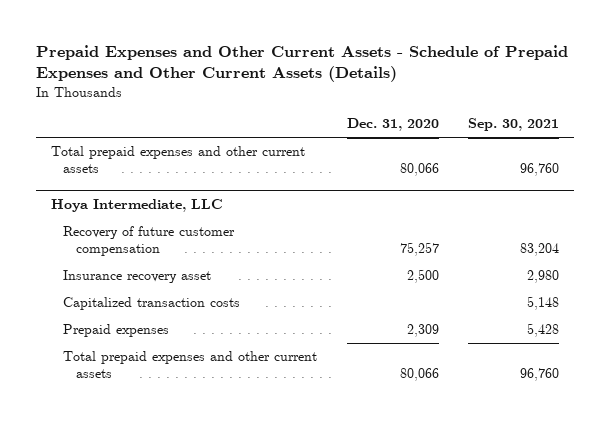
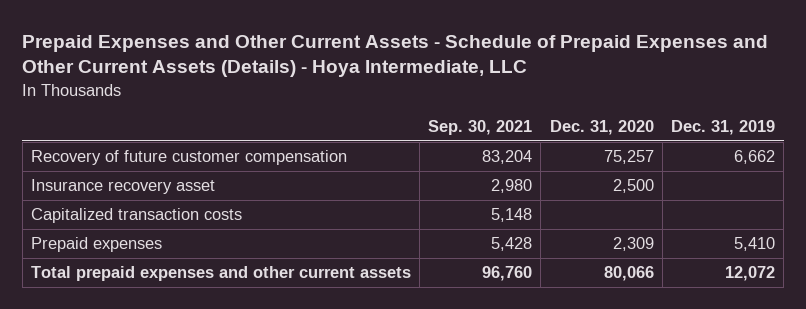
- Prepaid Expenses and Other Current Assets - Schedule of Prepaid Expenses and Other Current Assets (Details)
+ Prepaid Expenses and Other Current Assets - Schedule of Prepaid Expenses and Other Current Assets (Details) - Hoya Intermediate, LLC
- | Dec. 31, 2020 | Sep. 30, 2021
+ | Sep. 30, 2021 | Dec. 31, 2020 | Dec. 31, 2019
- Total prepaid expenses and other current assets | 80,066 | 96,760
- Hoya Intermediate, LLC

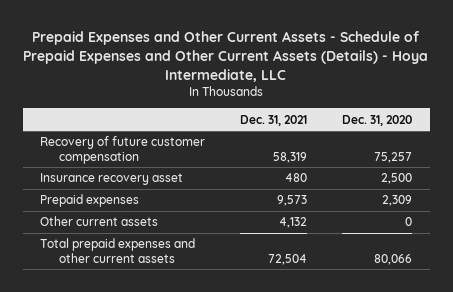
- | Sep. 30, 2021 | Dec. 31, 2020 | Dec. 31, 2019
+ | Dec. 31, 2021 | Dec. 31, 2020
- Capitalized transaction costs | 5,148 | |
+ Other current assets | 4,132 | 0

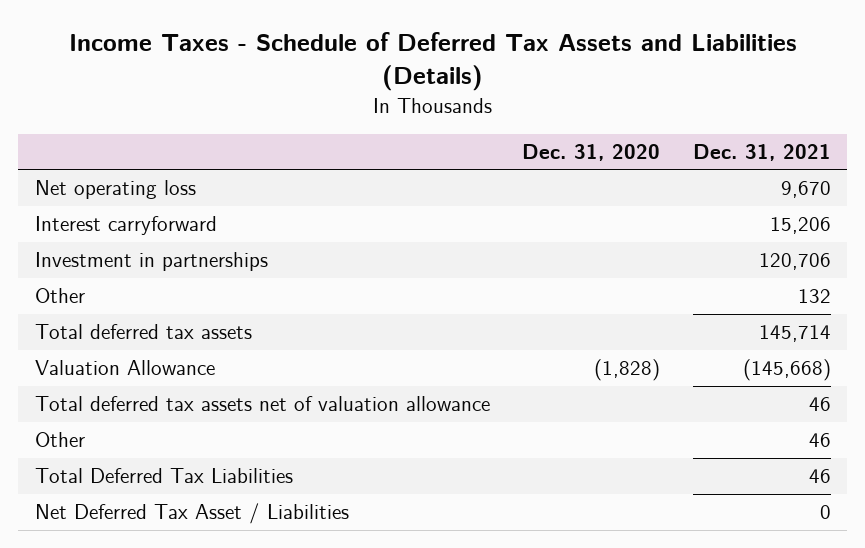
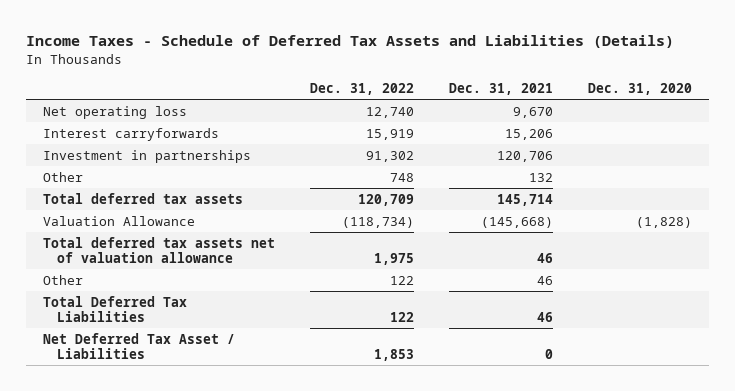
- | Dec. 31, 2020 | Dec. 31, 2021
+ | Dec. 31, 2022 | Dec. 31, 2021 | Dec. 31, 2020
- Interest carryforward | | 15,206
+ Interest carryforwards | 15,919 | 15,206 |

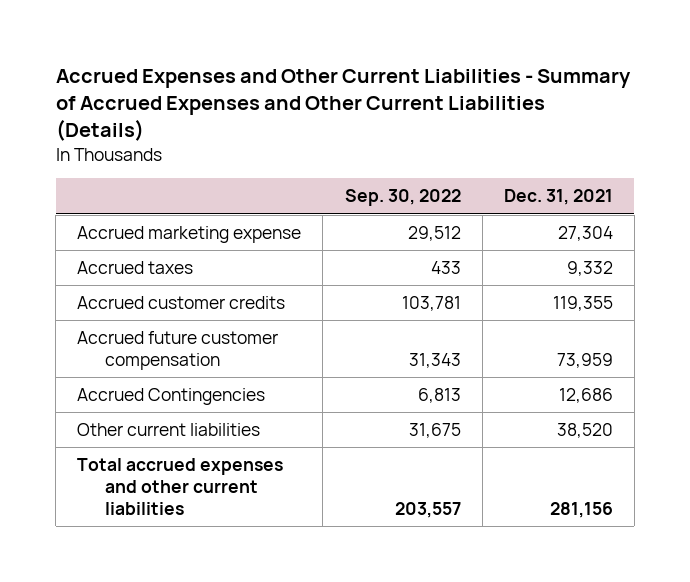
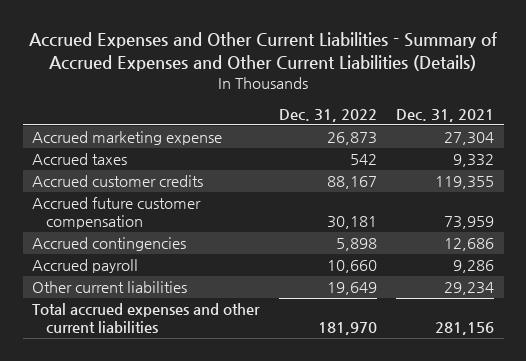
- | Sep. 30, 2022 | Dec. 31, 2021
+ | Dec. 31, 2022 | Dec. 31, 2021
- Accrued Contingencies | 6,813 | 12,686
- Other current liabilities | 31,675 | 38,520
+ Accrued contingencies | 5,898 | 12,686
+ Accrued payroll | 10,660 | 9,286
+ Other current liabilities | 19,649 | 29,234

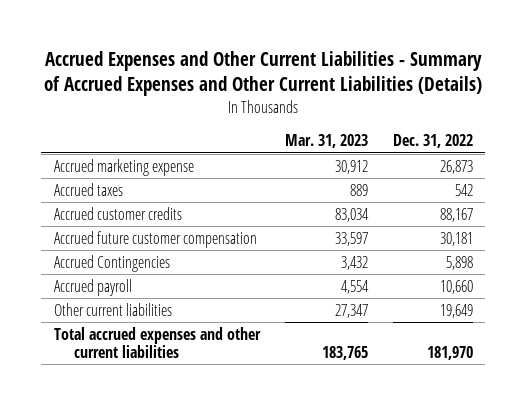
- | Dec. 31, 2022 | Dec. 31, 2021
+ | Mar. 31, 2023 | Dec. 31, 2022
- Accrued contingencies | 5,898 | 12,686
+ Accrued Contingencies | 3,432 | 5,898

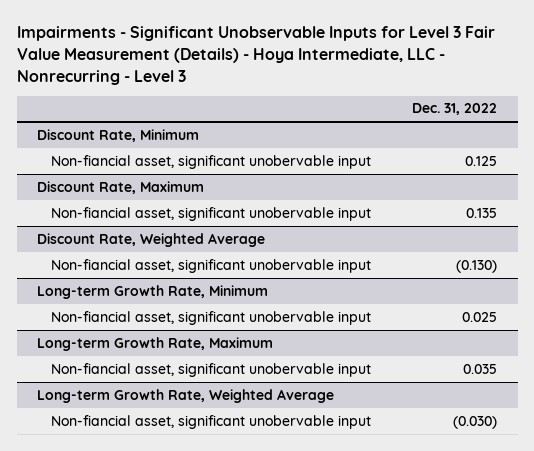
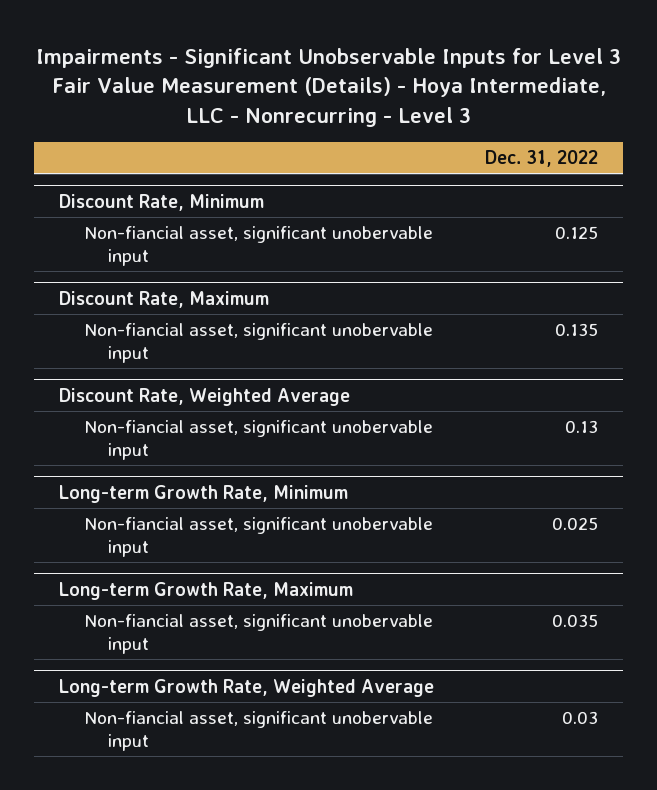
@ Discount Rate, Weighted Average
- Non-fiancial asset, significant unobervable input | (0.130)
+ Non-fiancial asset, significant unobervable input | 0.13
@ Long-term Growth Rate, Weighted Average
- Non-fiancial asset, significant unobervable input | (0.030)
+ Non-fiancial asset, significant unobervable input | 0.03

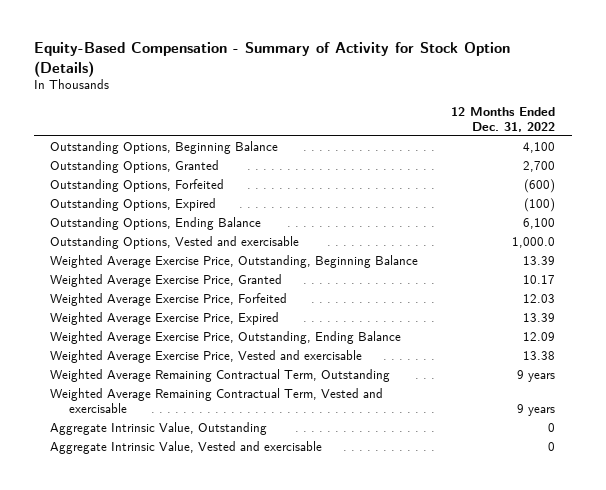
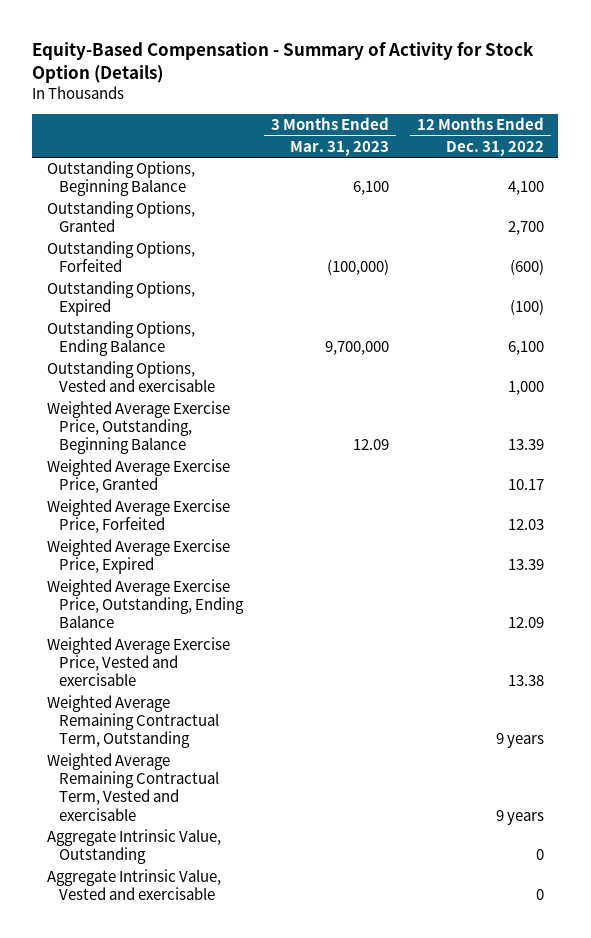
- | 12 Months Ended Dec. 31, 2022
+ | 3 Months Ended Mar. 31, 2023 | 12 Months Ended Dec. 31, 2022
- Outstanding Options, Vested and exercisable | 1,000.0
+ Outstanding Options, Vested and exercisable | | 1,000

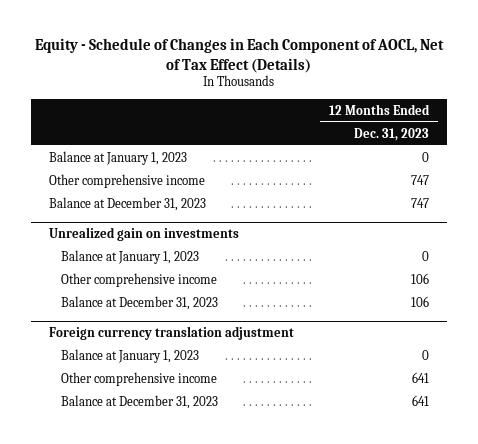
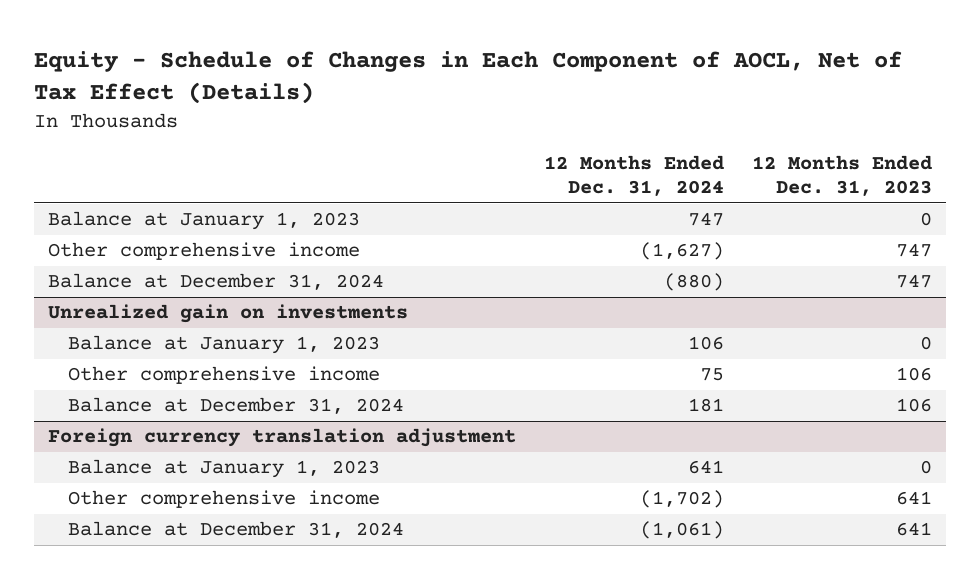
- | 12 Months Ended Dec. 31, 2023
+ | 12 Months Ended Dec. 31, 2024 | 12 Months Ended Dec. 31, 2023
- Balance at December 31, 2023 | 747
+ Balance at December 31, 2024 | (880) | 747
@ Unrealized gain on investments
- Balance at December 31, 2023 | 106
+ Balance at December 31, 2024 | 181 | 106
@ Foreign currency translation adjustment
- Balance at December 31, 2023 | 641
+ Balance at December 31, 2024 | (1,061) | 641

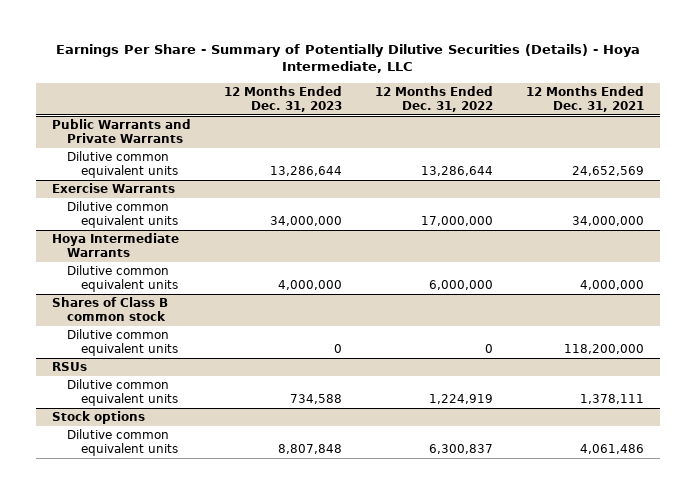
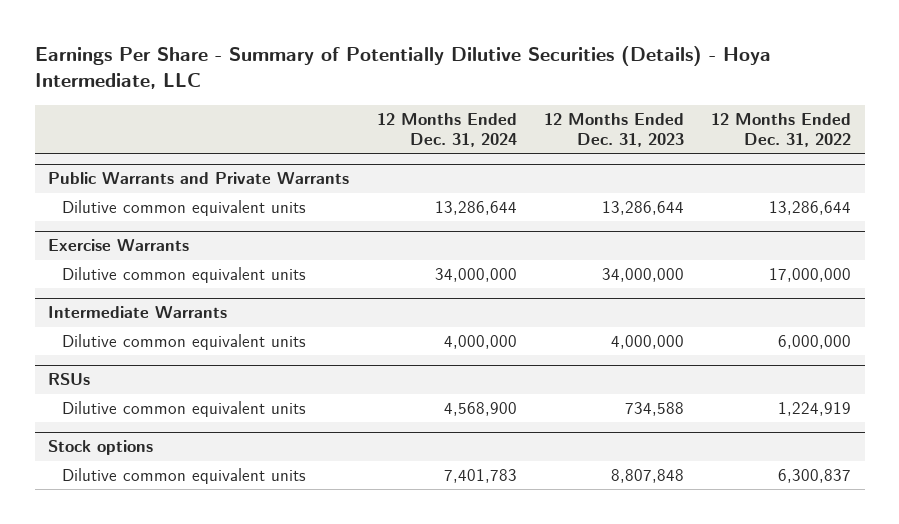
- | 12 Months Ended Dec. 31, 2023 | 12 Months Ended Dec. 31, 2022 | 12 Months Ended Dec. 31, 2021
+ | 12 Months Ended Dec. 31, 2024 | 12 Months Ended Dec. 31, 2023 | 12 Months Ended Dec. 31, 2022
- Hoya Intermediate Warrants
+ Intermediate Warrants
- Shares of Class B common stock
- Dilutive common equivalent units | 0 | 0 | 118,200,000

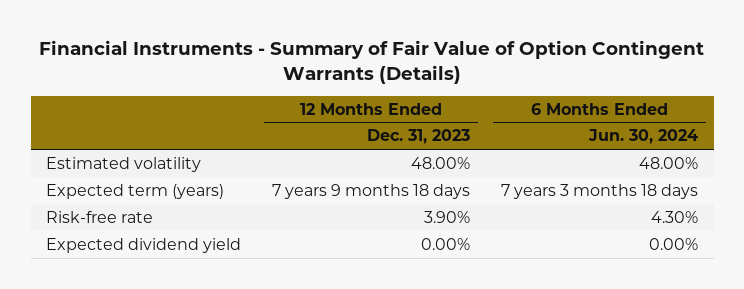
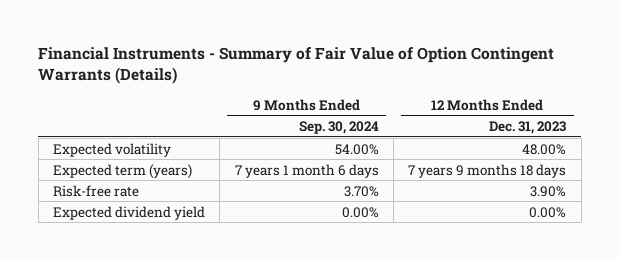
- | 12 Months Ended Dec. 31, 2023 | 6 Months Ended Jun. 30, 2024
+ | 9 Months Ended Sep. 30, 2024 | 12 Months Ended Dec. 31, 2023
- Estimated volatility | 48.00% | 48.00%
+ Expected volatility | 54.00% | 48.00%

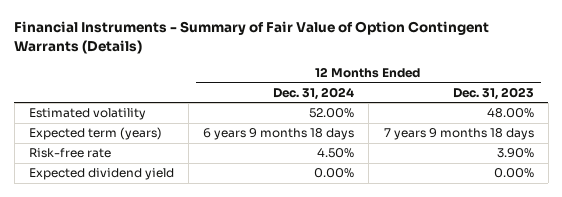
- | 9 Months Ended Sep. 30, 2024 | 12 Months Ended Dec. 31, 2023
+ | 12 Months Ended Dec. 31, 2024 | 12 Months Ended Dec. 31, 2023
- Expected volatility | 54.00% | 48.00%
+ Estimated volatility | 52.00% | 48.00%

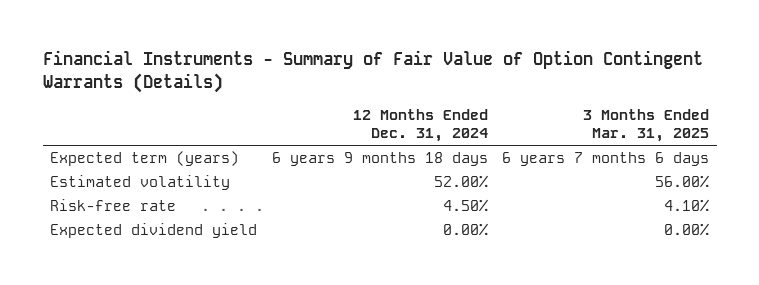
- | 12 Months Ended Dec. 31, 2024 | 12 Months Ended Dec. 31, 2023
+ | 12 Months Ended Dec. 31, 2024 | 3 Months Ended Mar. 31, 2025
moved down: Estimated volatility | 52.00% | 56.00%

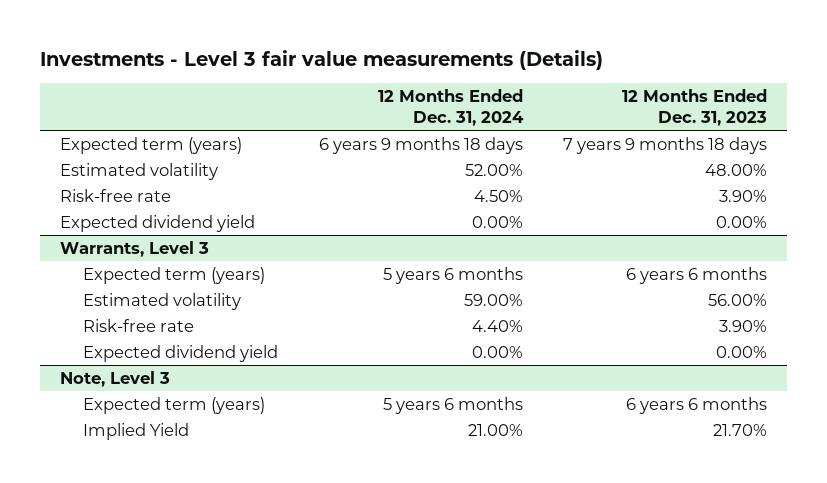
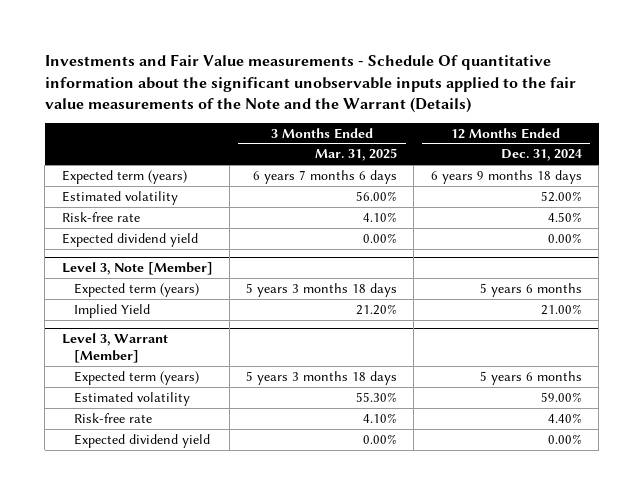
- Investments - Level 3 fair value measurements (Details)
+ Investments and Fair Value measurements - Schedule Of quantitative information about the significant unobservable inputs applied to the fair value measurements of the Note and the Warrant (Details)
- | 12 Months Ended Dec. 31, 2024 | 12 Months Ended Dec. 31, 2023
+ | 3 Months Ended Mar. 31, 2025 | 12 Months Ended Dec. 31, 2024
- Warrants, Level 3
+ Level 3, Note [Member]
+ Implied Yield | 21.20% | 21.00%
+ Level 3, Warrant [Member]
+ Expected term (years) | 5 years 3 months 18 days | 5 years 6 months
- Note, Level 3
- Expected term (years) | 5 years 6 months | 6 years 6 months
- Implied Yield | 21.00% | 21.70%

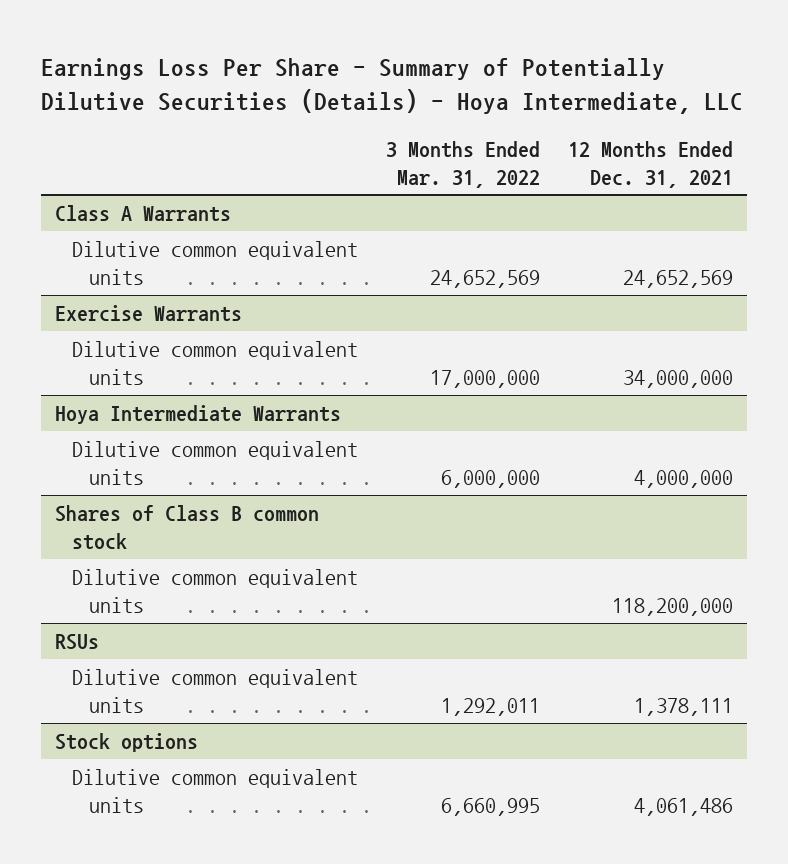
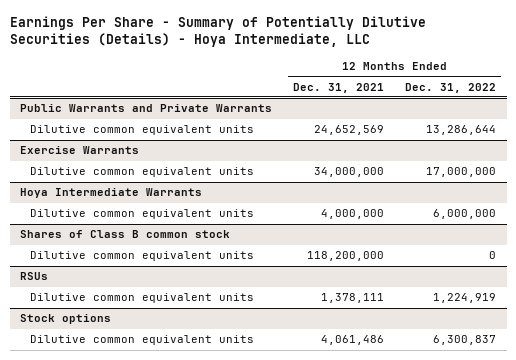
- Earnings Loss Per Share - Summary of Potentially Dilutive Securities (Details) - Hoya Intermediate, LLC
+ Earnings Per Share - Summary of Potentially Dilutive Securities (Details) - Hoya Intermediate, LLC
- | 3 Months Ended Mar. 31, 2022 | 12 Months Ended Dec. 31, 2021
+ | 12 Months Ended Dec. 31, 2021 | 12 Months Ended Dec. 31, 2022
- Class A Warrants
+ Public Warrants and Private Warrants

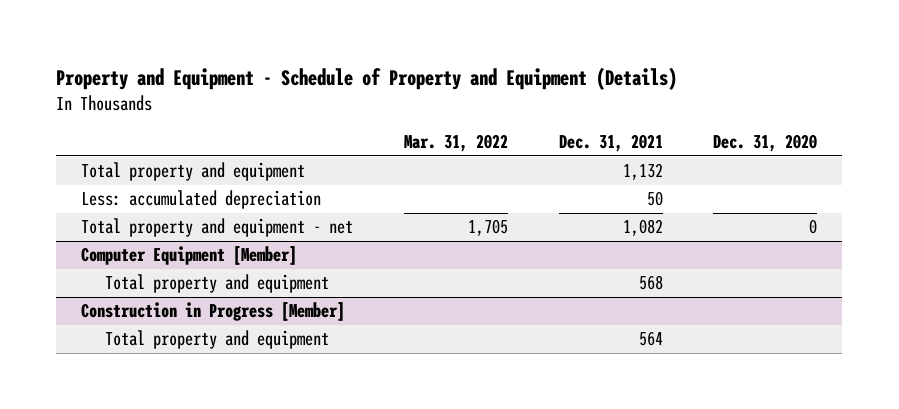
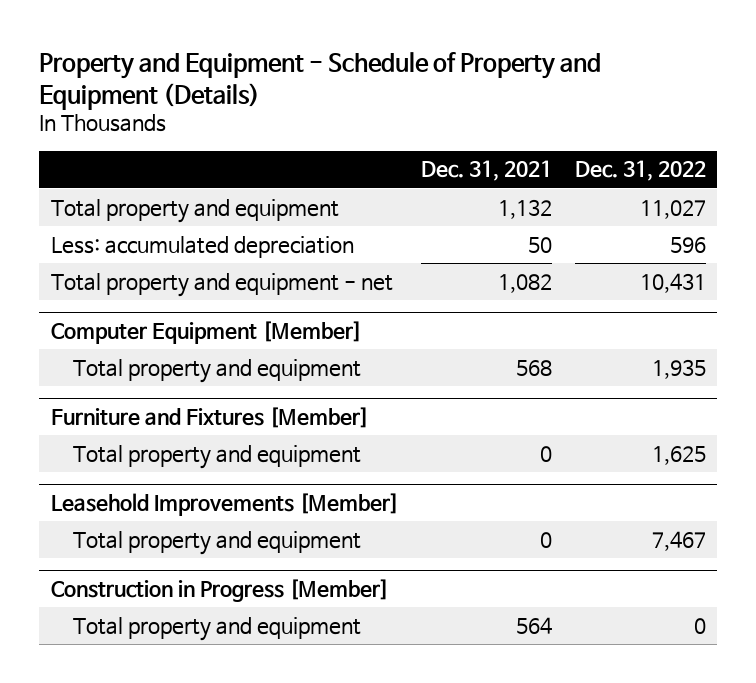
- | Mar. 31, 2022 | Dec. 31, 2021 | Dec. 31, 2020
+ | Dec. 31, 2021 | Dec. 31, 2022
+ Furniture and Fixtures [Member]
+ Total property and equipment | 0 | 1,625
+ Leasehold Improvements [Member]
+ Total property and equipment | 0 | 7,467

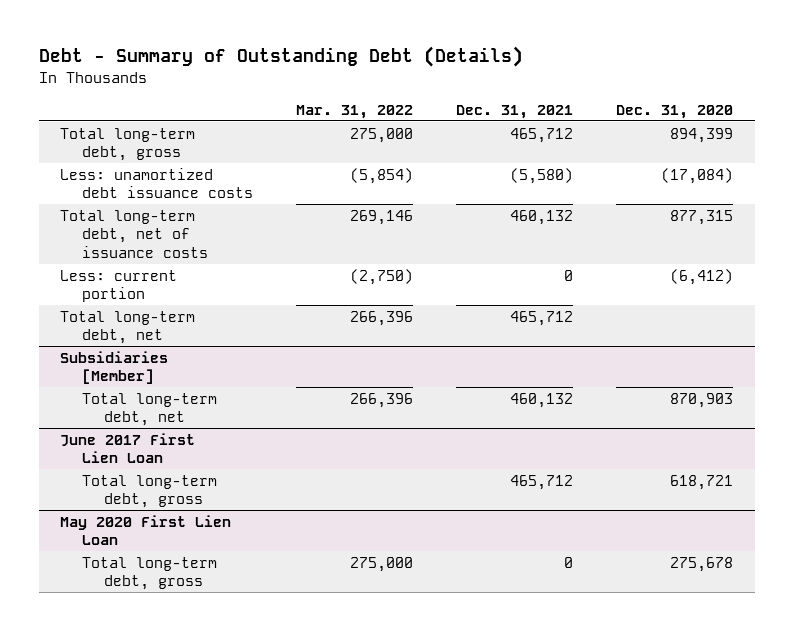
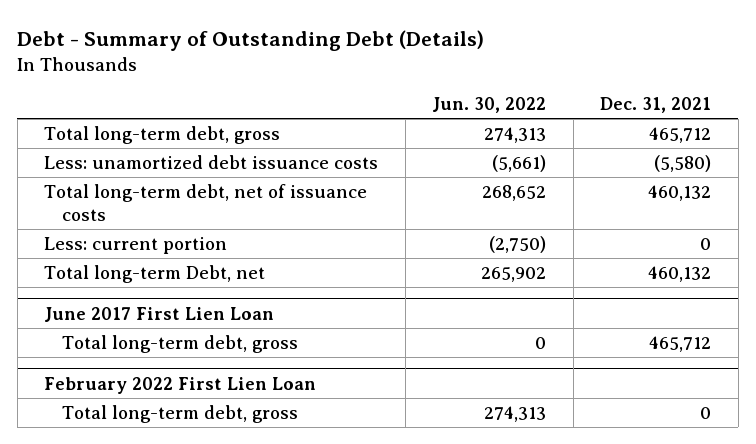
- | Mar. 31, 2022 | Dec. 31, 2021 | Dec. 31, 2020
+ | Jun. 30, 2022 | Dec. 31, 2021
- Total long-term debt, net | 266,396 | 465,712 |
- Subsidiaries [Member]
- Total long-term debt, net | 266,396 | 460,132 | 870,903
+ Total long-term Debt, net | 265,902 | 460,132
- May 2020 First Lien Loan
+ February 2022 First Lien Loan

